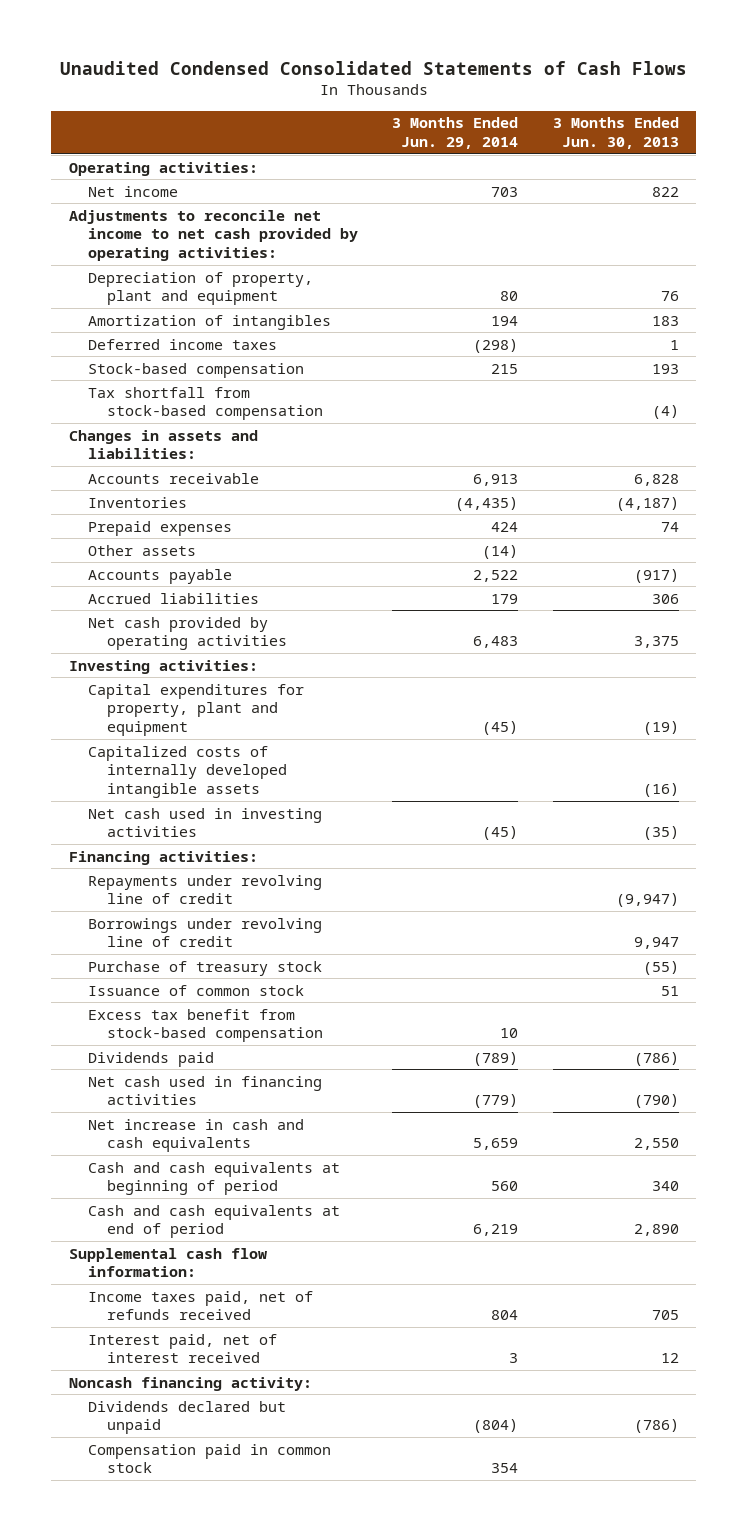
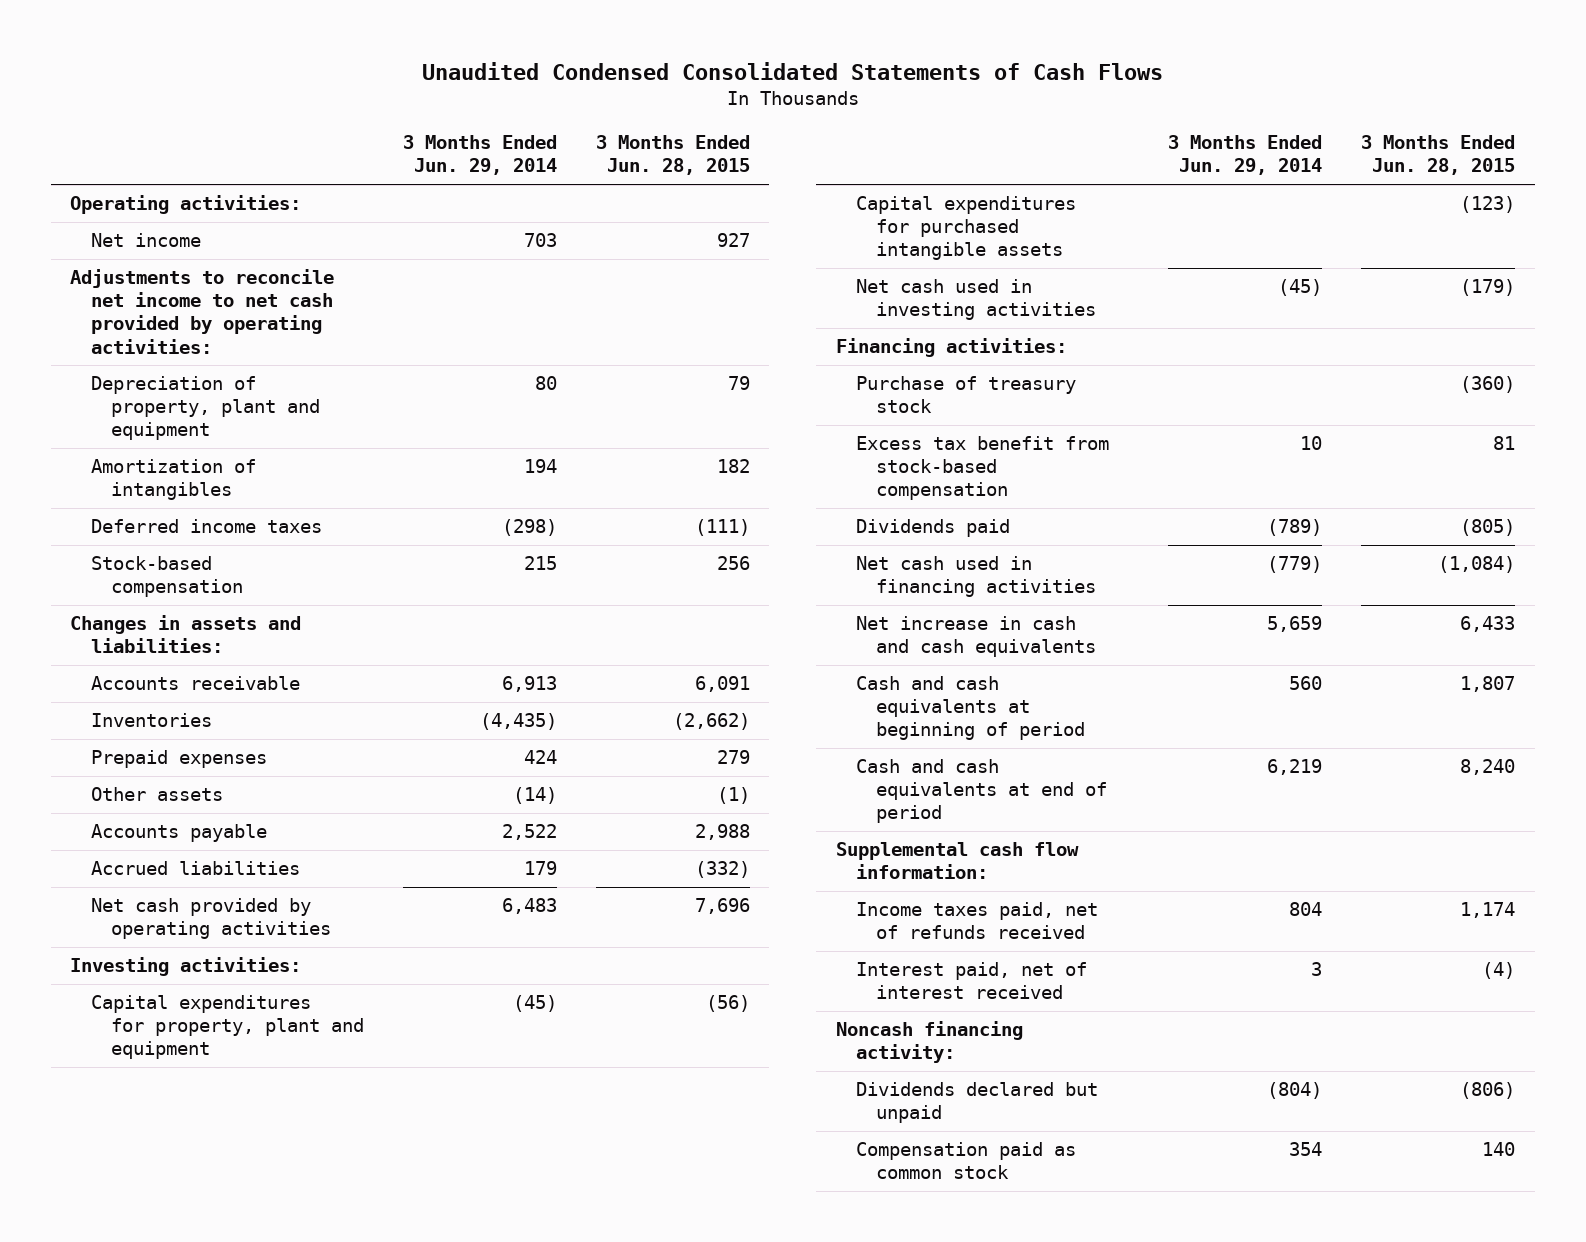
- | 3 Months Ended Jun. 29, 2014 | 3 Months Ended Jun. 30, 2013
+ | 3 Months Ended Jun. 29, 2014 | 3 Months Ended Jun. 28, 2015
- Tax shortfall from stock-based compensation | | (4)
- Capitalized costs of internally developed intangible assets | | (16)
+ Capital expenditures for purchased intangible assets | | (123)
- Repayments under revolving line of credit | | (9,947)
- Borrowings under revolving line of credit | | 9,947
- Issuance of common stock | | 51
- Compensation paid in common stock | 354 |
+ Compensation paid as common stock | 354 | 140

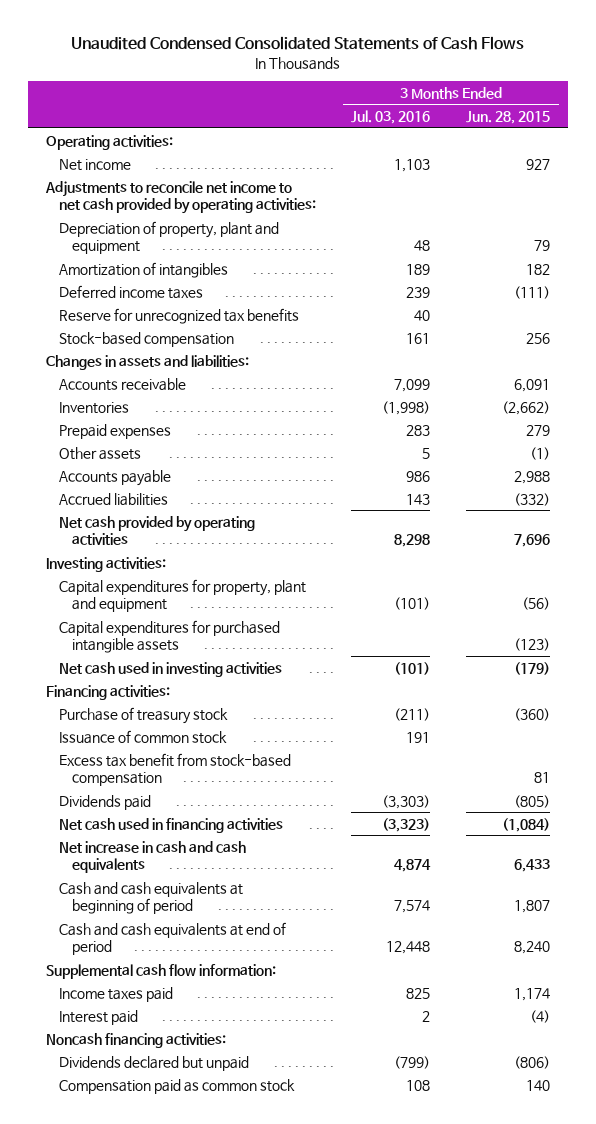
- | 3 Months Ended Jun. 29, 2014 | 3 Months Ended Jun. 28, 2015
+ | 3 Months Ended Jul. 03, 2016 | 3 Months Ended Jun. 28, 2015
+ Reserve for unrecognized tax benefits | 40 |
+ Issuance of common stock | 191 |
- Income taxes paid, net of refunds received | 804 | 1,174
- Interest paid, net of interest received | 3 | (4)
- Noncash financing activity:
+ Income taxes paid | 825 | 1,174
+ Interest paid | 2 | (4)
+ Noncash financing activities:

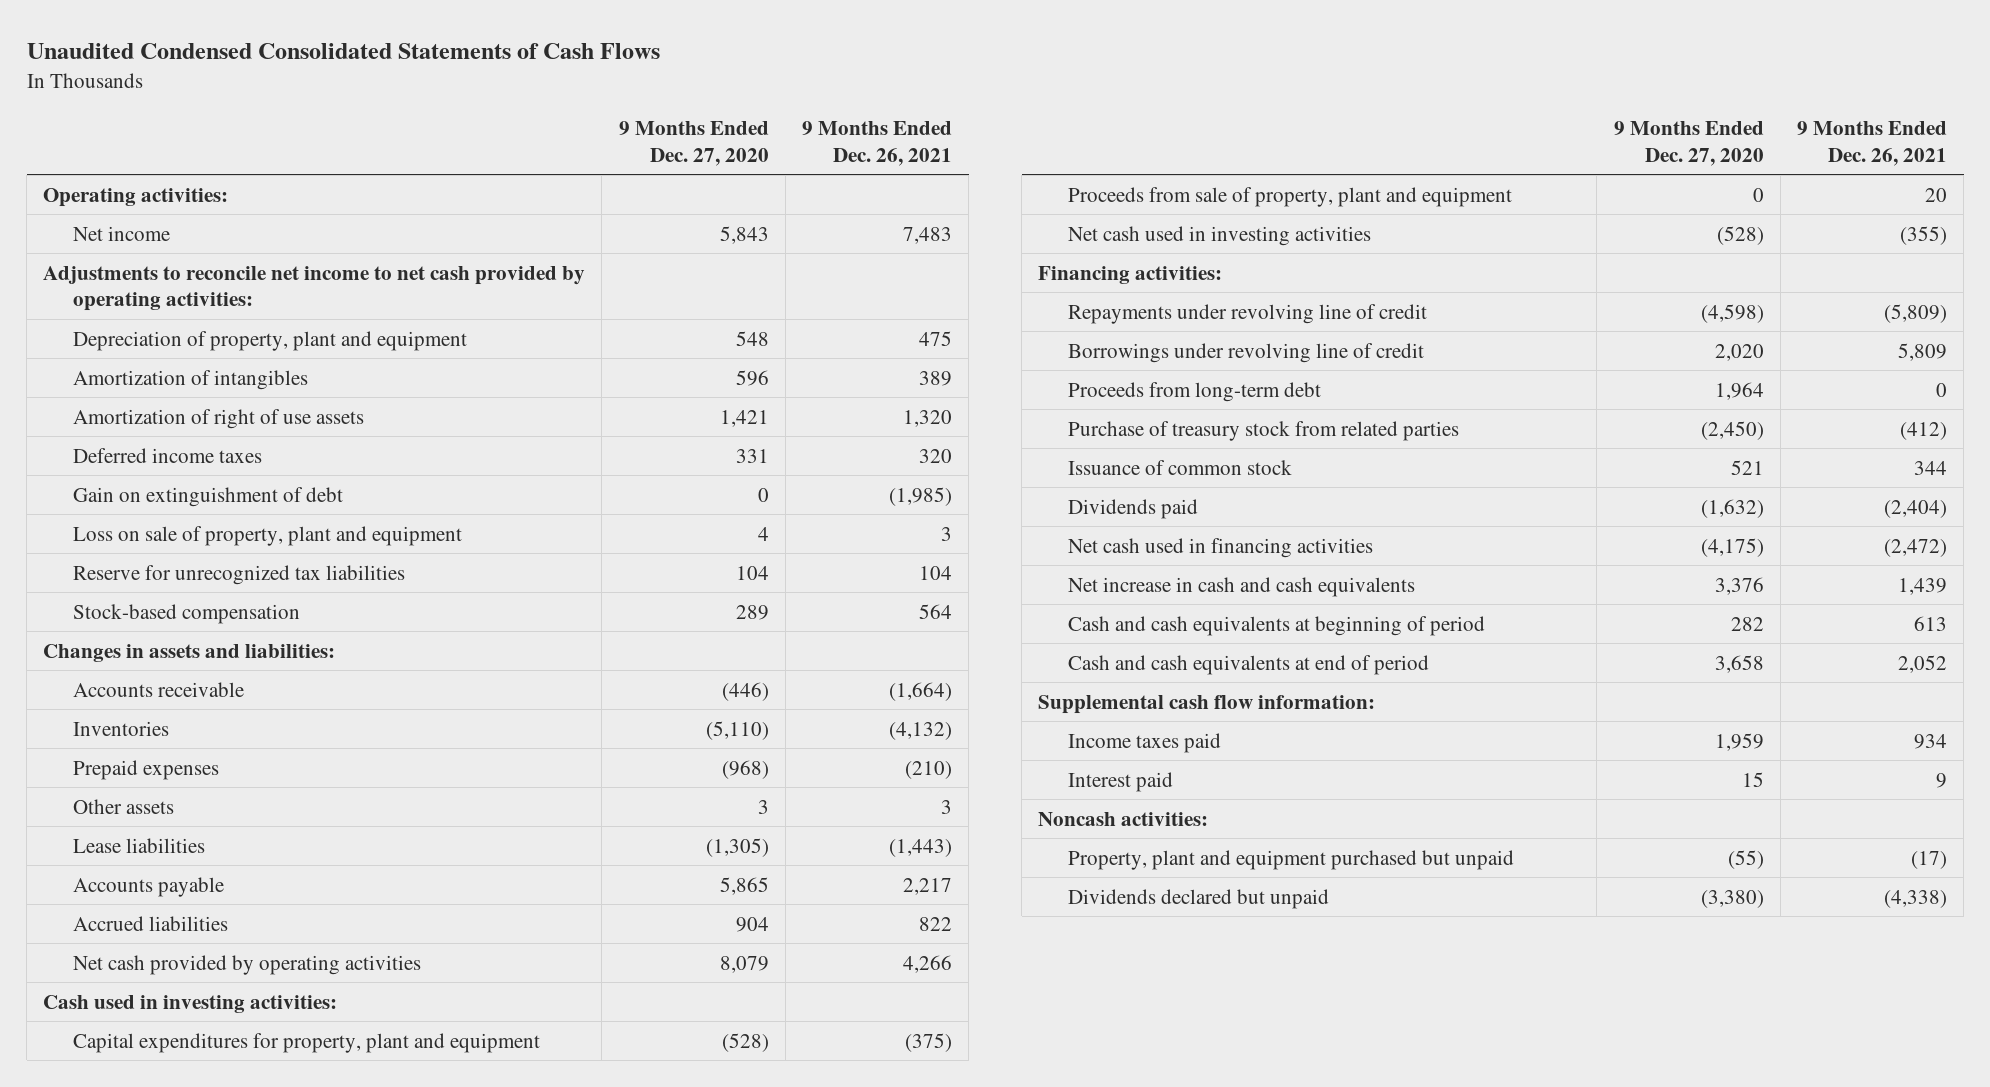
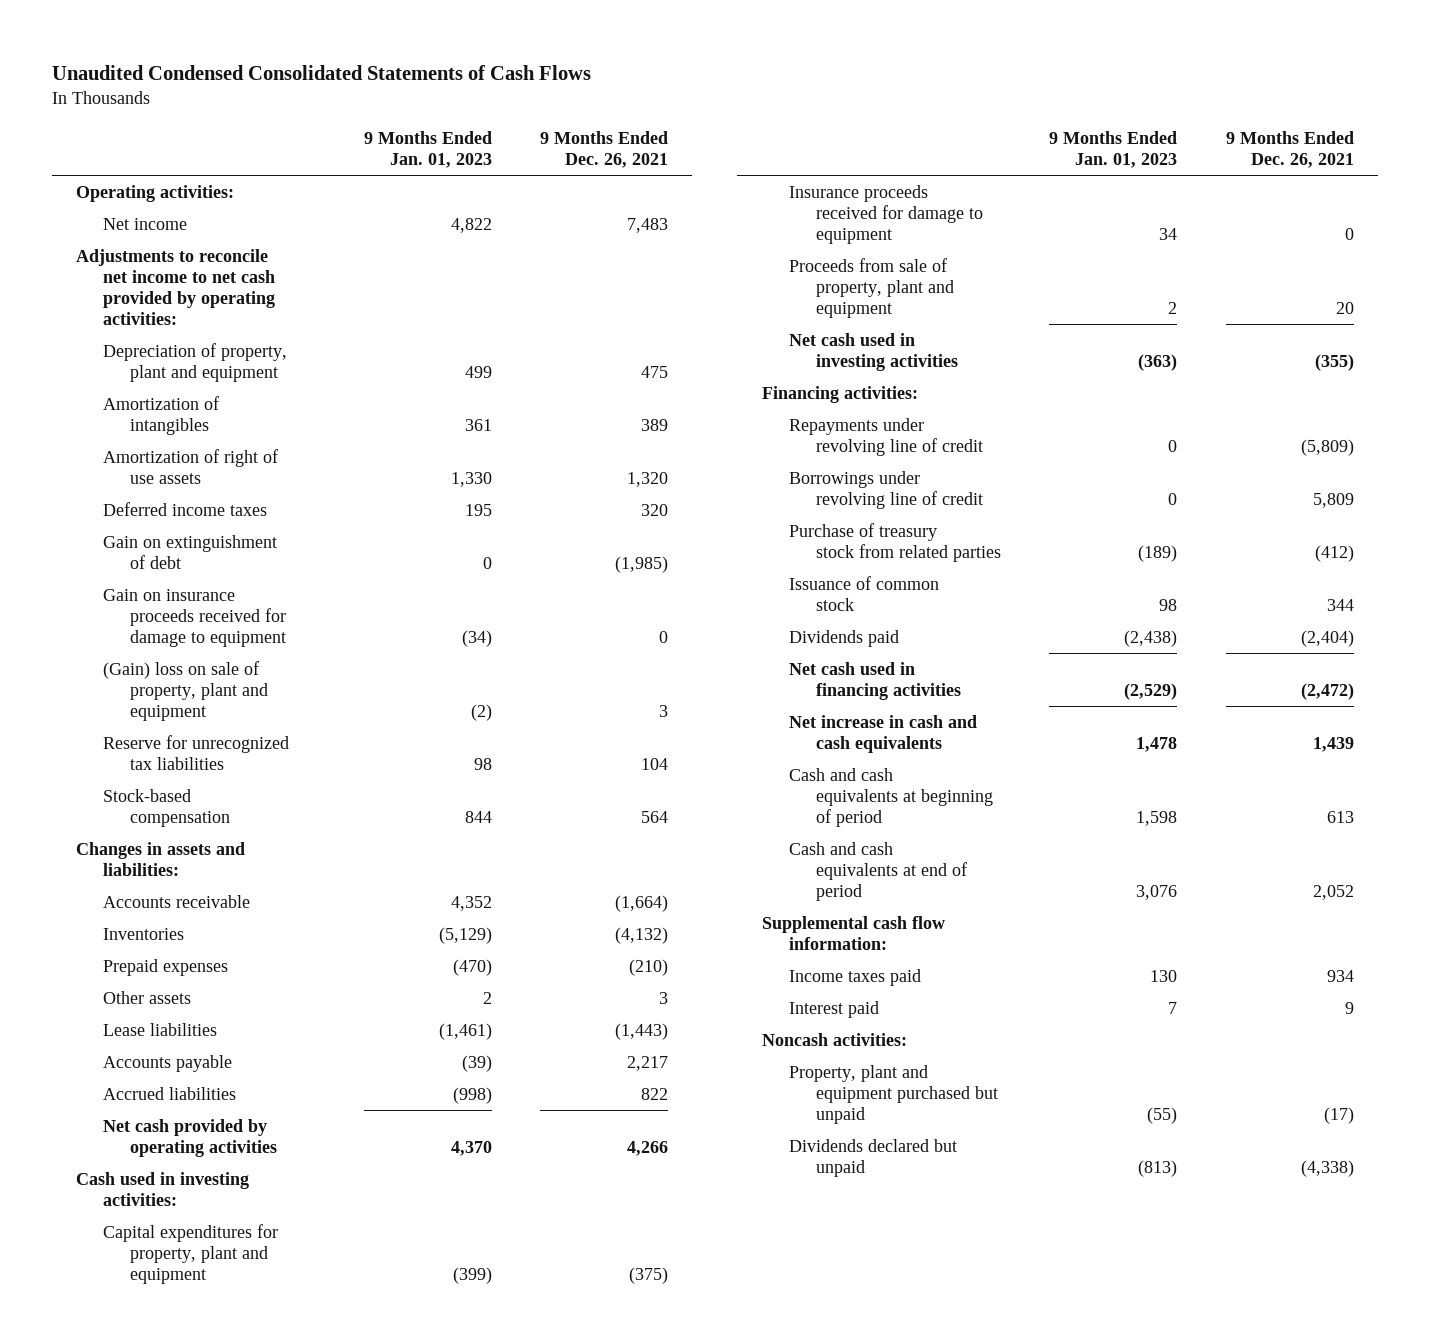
- | 9 Months Ended Dec. 27, 2020 | 9 Months Ended Dec. 26, 2021
+ | 9 Months Ended Jan. 01, 2023 | 9 Months Ended Dec. 26, 2021
- Loss on sale of property, plant and equipment | 4 | 3
+ Gain on insurance proceeds received for damage to equipment | (34) | 0
+ (Gain) loss on sale of property, plant and equipment | (2) | 3
+ Insurance proceeds received for damage to equipment | 34 | 0
- Proceeds from long-term debt | 1,964 | 0

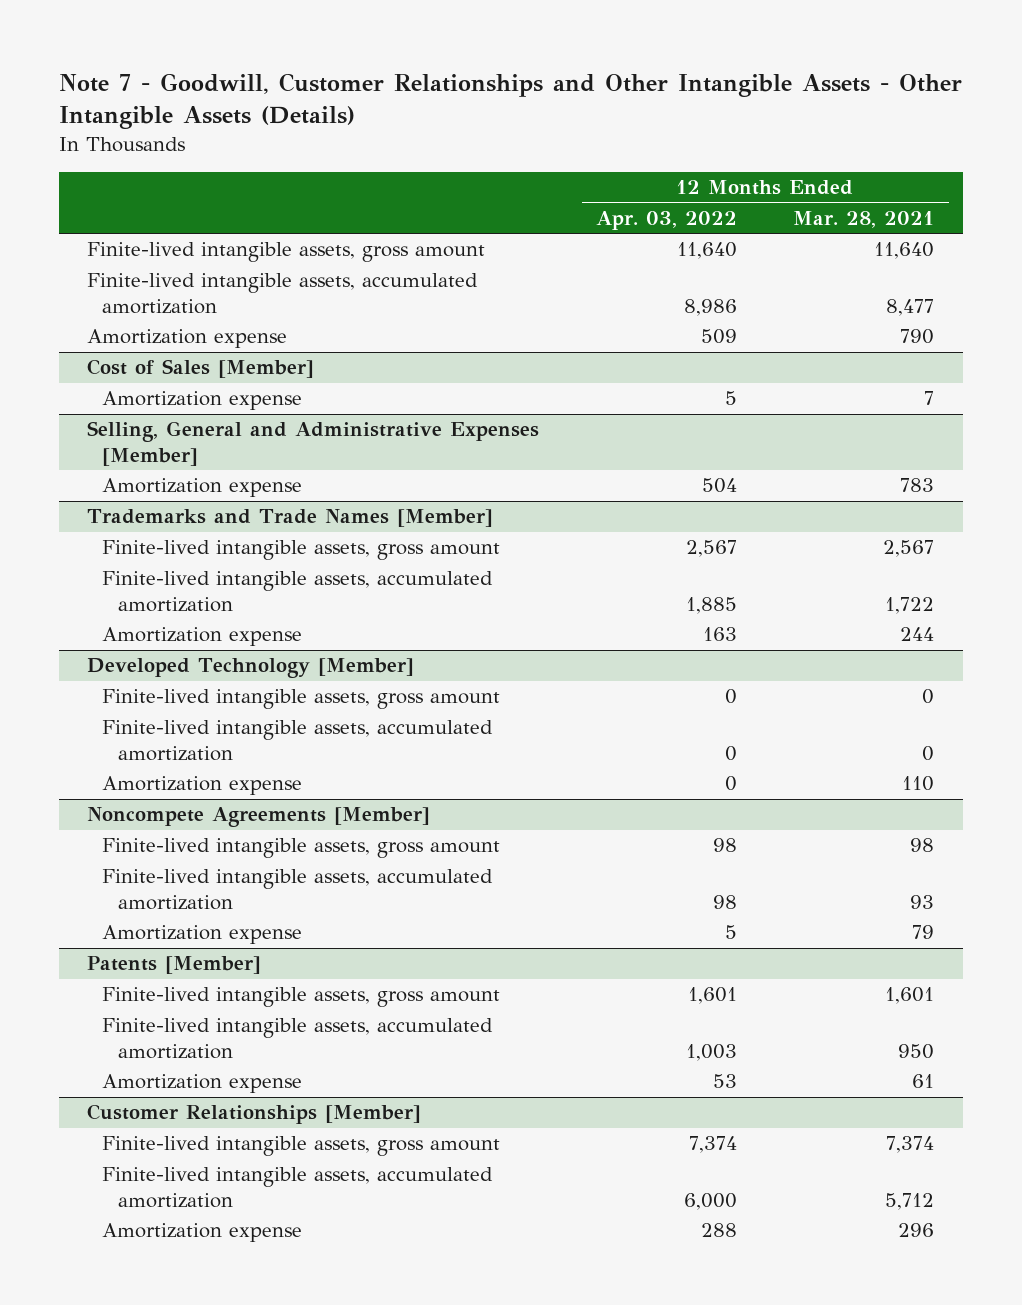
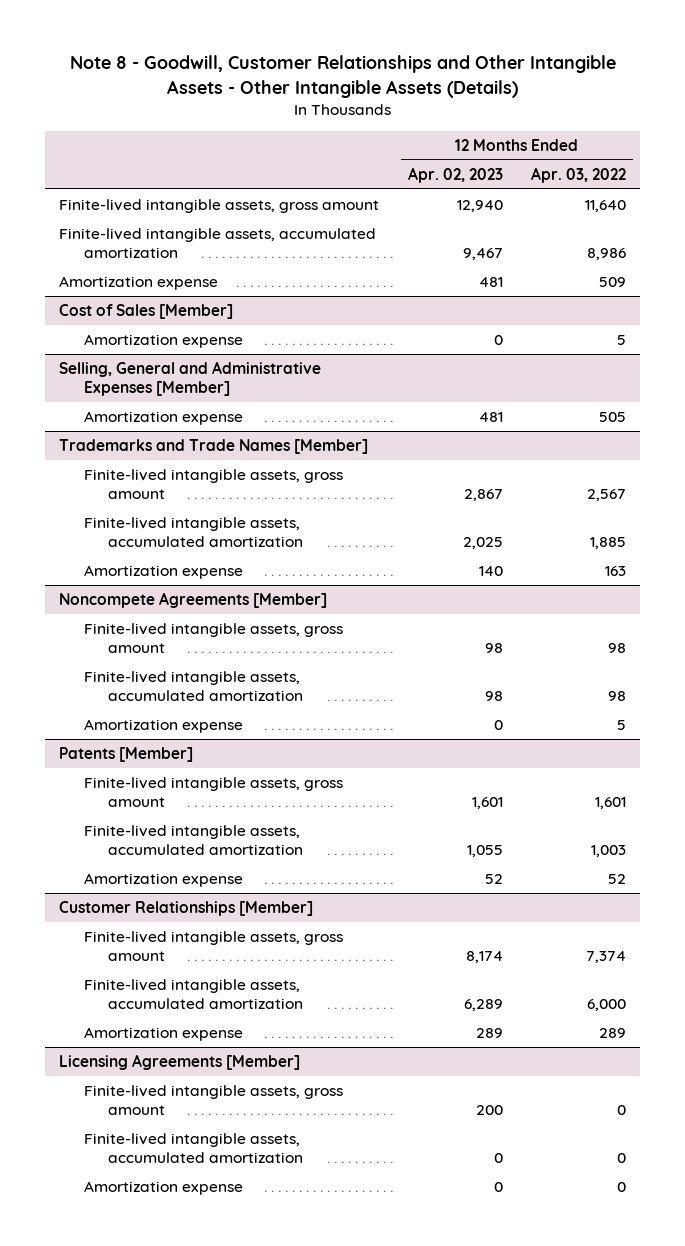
- Note 7 - Goodwill, Customer Relationships and Other Intangible Assets - Other Intangible Assets (Details)
+ Note 8 - Goodwill, Customer Relationships and Other Intangible Assets - Other Intangible Assets (Details)
- | 12 Months Ended Apr. 03, 2022 | 12 Months Ended Mar. 28, 2021
+ | 12 Months Ended Apr. 02, 2023 | 12 Months Ended Apr. 03, 2022
@ Selling, General and Administrative Expenses [Member]
- Amortization expense | 504 | 783
+ Amortization expense | 481 | 505
- Developed Technology [Member]
- Finite-lived intangible assets, gross amount | 0 | 0
- Finite-lived intangible assets, accumulated amortization | 0 | 0
- Amortization expense | 0 | 110
@ Patents [Member]
- Amortization expense | 53 | 61
+ Amortization expense | 52 | 52
@ Customer Relationships [Member]
- Amortization expense | 288 | 296
+ Amortization expense | 289 | 289
+ Licensing Agreements [Member]
+ Finite-lived intangible assets, gross amount | 200 | 0
+ Finite-lived intangible assets, accumulated amortization | 0 | 0
+ Amortization expense | 0 | 0

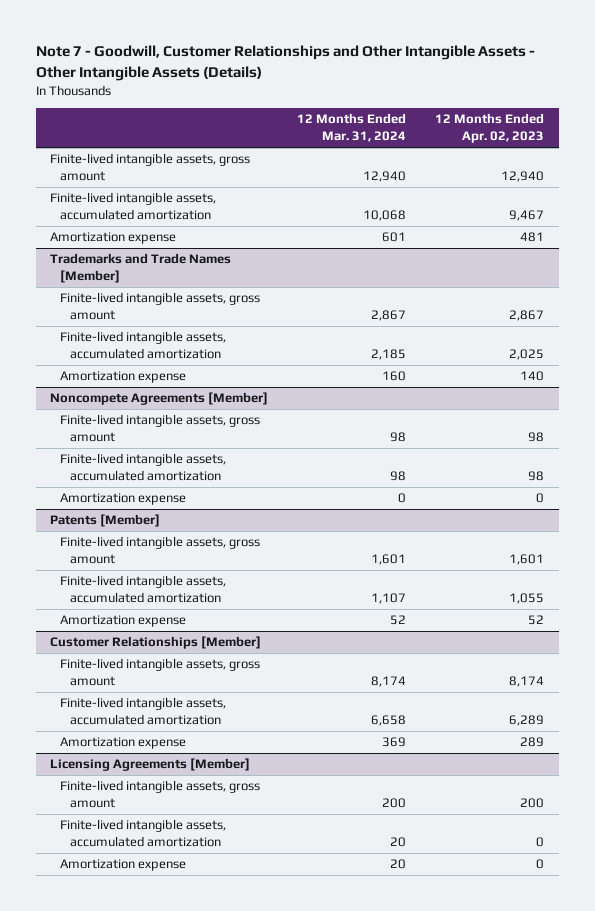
- Note 8 - Goodwill, Customer Relationships and Other Intangible Assets - Other Intangible Assets (Details)
+ Note 7 - Goodwill, Customer Relationships and Other Intangible Assets - Other Intangible Assets (Details)
- | 12 Months Ended Apr. 02, 2023 | 12 Months Ended Apr. 03, 2022
+ | 12 Months Ended Mar. 31, 2024 | 12 Months Ended Apr. 02, 2023
- Cost of Sales [Member]
- Amortization expense | 0 | 5
- Selling, General and Administrative Expenses [Member]
- Amortization expense | 481 | 505

